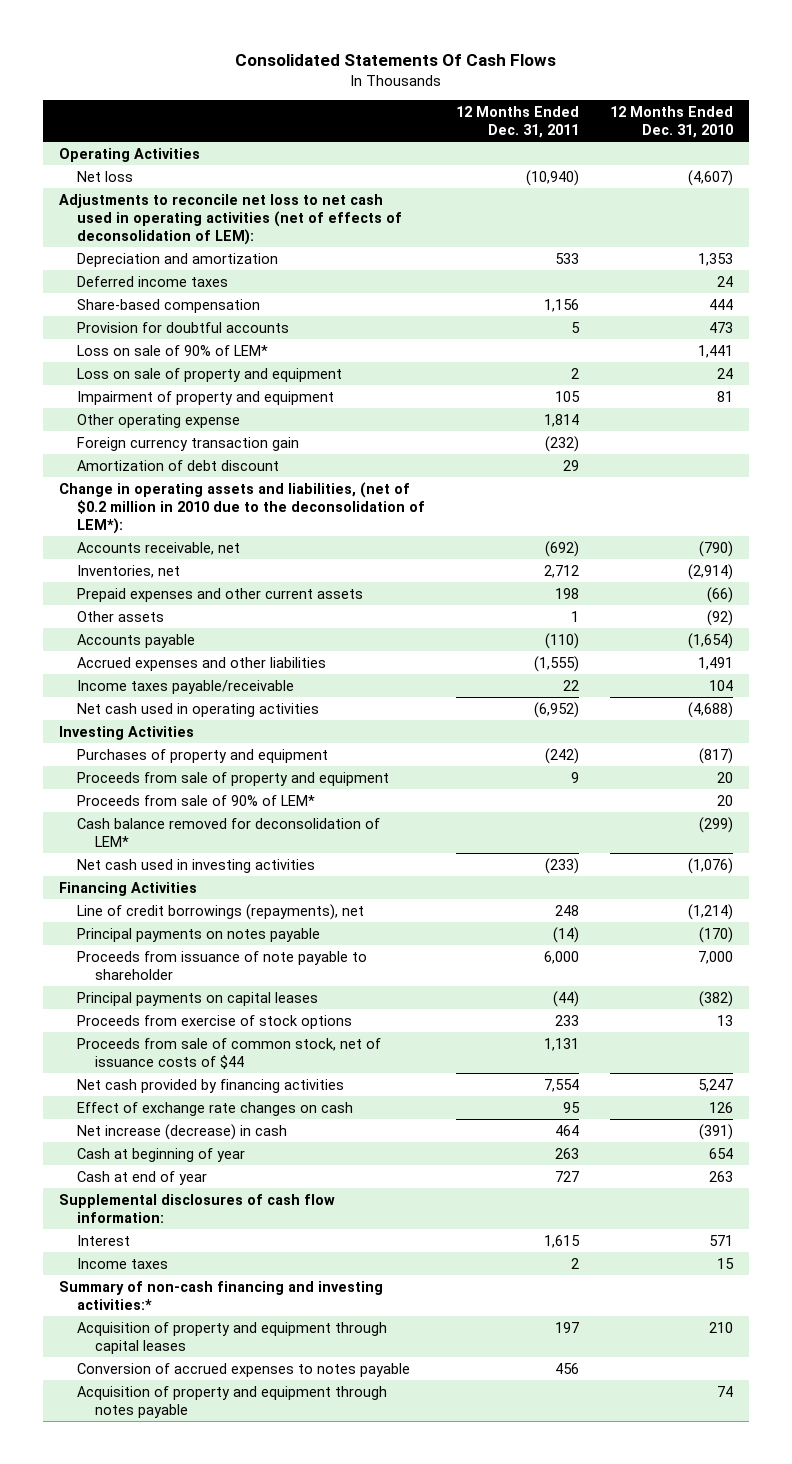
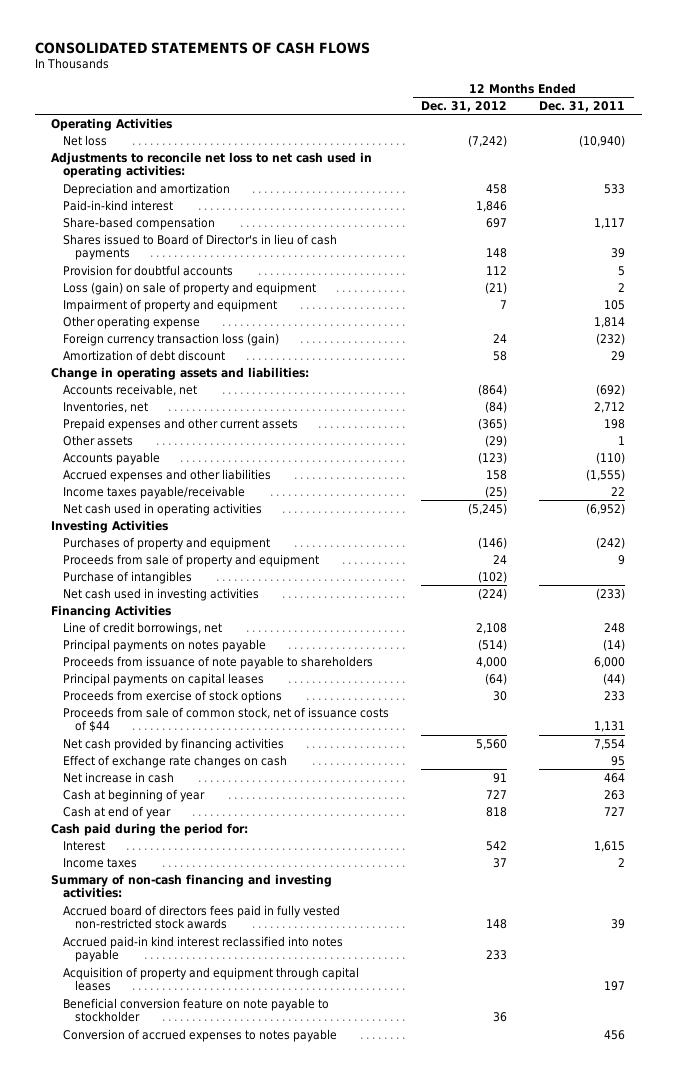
- Consolidated Statements Of Cash Flows
+ CONSOLIDATED STATEMENTS OF CASH FLOWS
- | 12 Months Ended Dec. 31, 2011 | 12 Months Ended Dec. 31, 2010
+ | 12 Months Ended Dec. 31, 2012 | 12 Months Ended Dec. 31, 2011
- Adjustments to reconcile net loss to net cash used in operating activities (net of effects of deconsolidation of LEM):
+ Adjustments to reconcile net loss to net cash used in operating activities:
- Deferred income taxes | | 24
- Share-based compensation | 1,156 | 444
+ Paid-in-kind interest | 1,846 |
+ Share-based compensation | 697 | 1,117
+ Shares issued to Board of Director's in lieu of cash payments | 148 | 39
- Loss on sale of 90% of LEM* | | 1,441
- Loss on sale of property and equipment | 2 | 24
+ Loss (gain) on sale of property and equipment | (21) | 2
- Foreign currency transaction gain | (232) |
+ Foreign currency transaction loss (gain) | 24 | (232)
- Change in operating assets and liabilities, (net of $0.2 million in 2010 due to the deconsolidation of LEM*):
+ Change in operating assets and liabilities:
- Proceeds from sale of 90% of LEM* | | 20
- Cash balance removed for deconsolidation of LEM* | | (299)
+ Purchase of intangibles | (102) |
- Line of credit borrowings (repayments), net | 248 | (1,214)
+ Line of credit borrowings, net | 2,108 | 248
- Proceeds from issuance of note payable to shareholder | 6,000 | 7,000
+ Proceeds from issuance of note payable to shareholders | 4,000 | 6,000
- Net increase (decrease) in cash | 464 | (391)
+ Net increase in cash | 91 | 464
- Supplemental disclosures of cash flow information:
+ Cash paid during the period for:
- Summary of non-cash financing and investing activities:*
+ Summary of non-cash financing and investing activities:
+ Accrued board of directors fees paid in fully vested non-restricted stock awards | 148 | 39
+ Accrued paid-in kind interest reclassified into notes payable | 233 |
+ Beneficial conversion feature on note payable to stockholder | 36 |
- Acquisition of property and equipment through notes payable | | 74

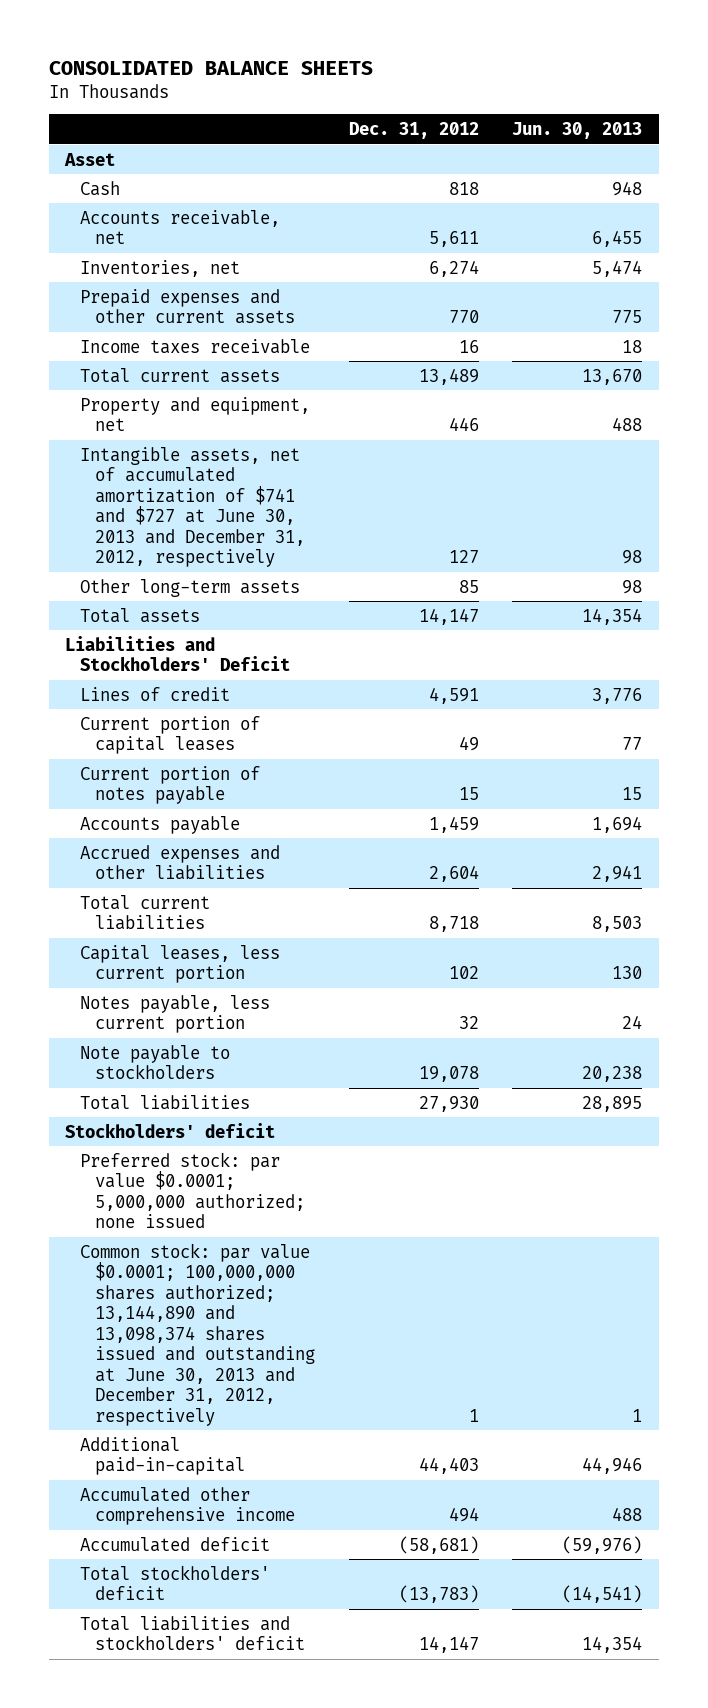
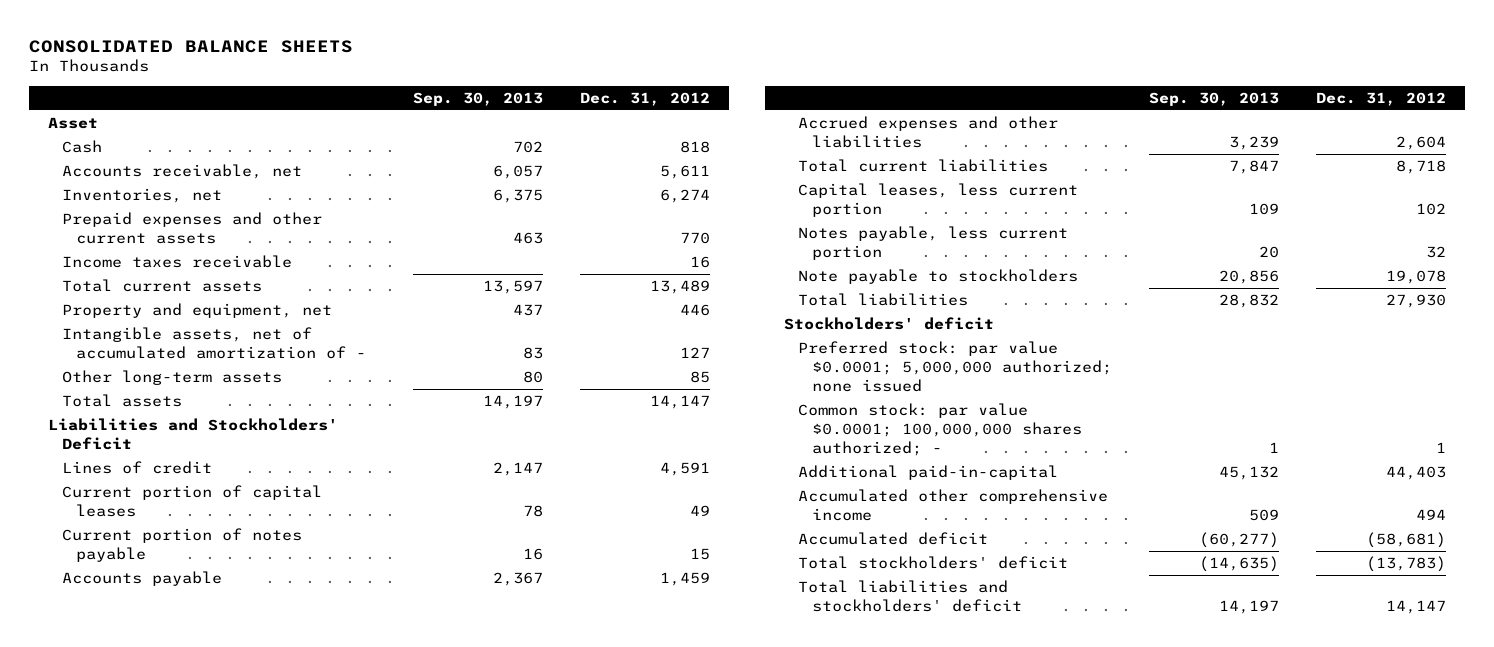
- | Dec. 31, 2012 | Jun. 30, 2013
+ | Sep. 30, 2013 | Dec. 31, 2012
- Intangible assets, net of accumulated amortization of $741 and $727 at June 30, 2013 and December 31, 2012, respectively | 127 | 98
+ Intangible assets, net of accumulated amortization of - | 83 | 127
- Common stock: par value $0.0001; 100,000,000 shares authorized; 13,144,890 and 13,098,374 shares issued and outstanding at June 30, 2013 and December 31, 2012, respectively | 1 | 1
+ Common stock: par value $0.0001; 100,000,000 shares authorized; - | 1 | 1

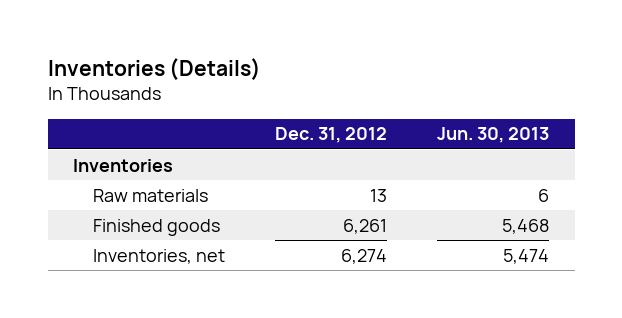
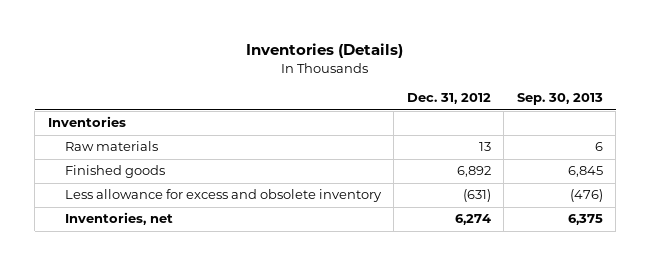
- | Dec. 31, 2012 | Jun. 30, 2013
+ | Dec. 31, 2012 | Sep. 30, 2013
- Finished goods | 6,261 | 5,468
+ Finished goods | 6,892 | 6,845
+ Less allowance for excess and obsolete inventory | (631) | (476)

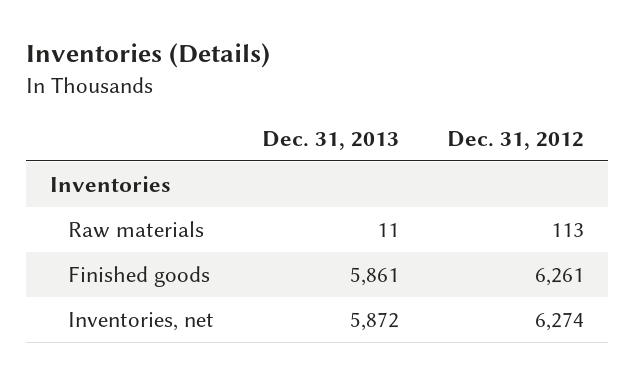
- | Dec. 31, 2012 | Sep. 30, 2013
+ | Dec. 31, 2013 | Dec. 31, 2012
- Raw materials | 13 | 6
- Finished goods | 6,892 | 6,845
- Less allowance for excess and obsolete inventory | (631) | (476)
+ Raw materials | 11 | 113
+ Finished goods | 5,861 | 6,261

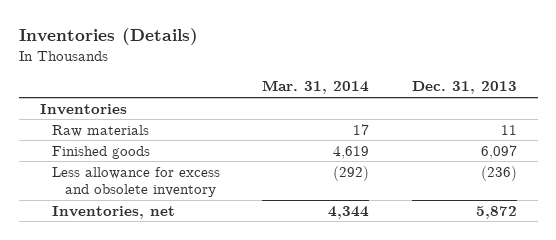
- | Dec. 31, 2013 | Dec. 31, 2012
+ | Mar. 31, 2014 | Dec. 31, 2013
- Finished goods | 5,861 | 6,261
+ Finished goods | 4,619 | 6,097
+ Less allowance for excess and obsolete inventory | (292) | (236)

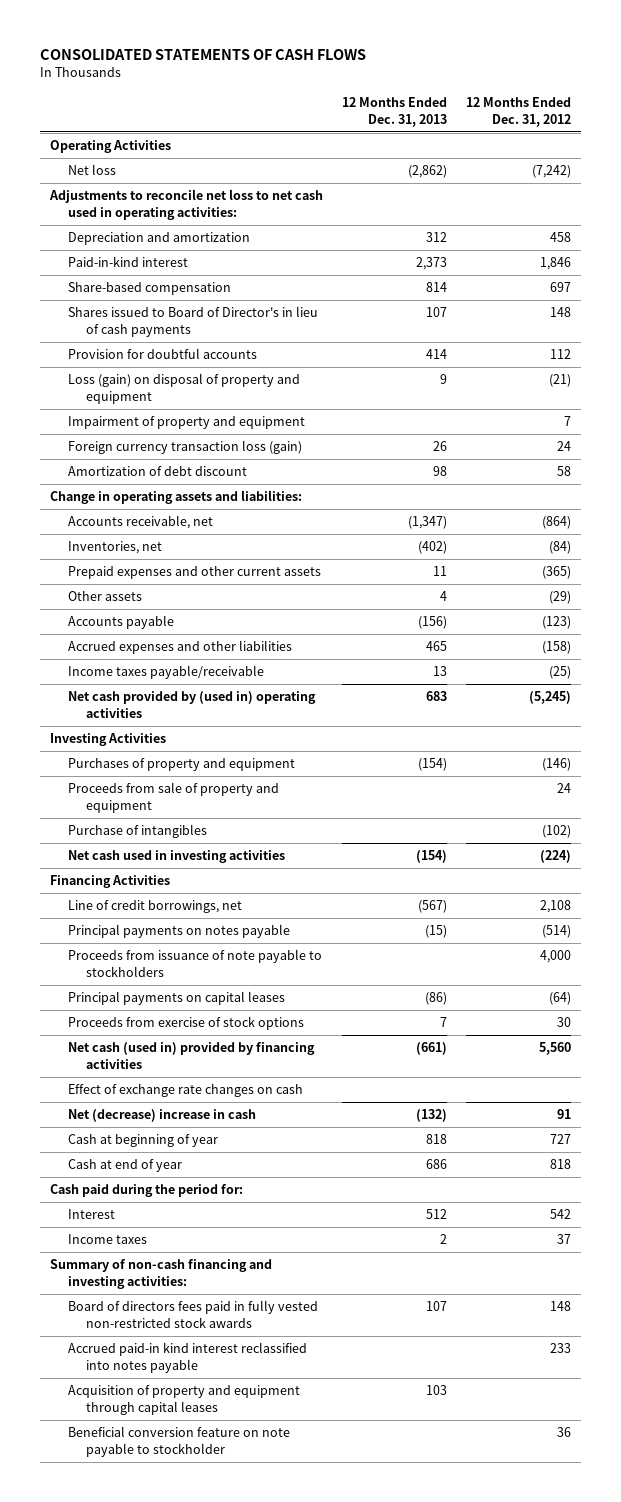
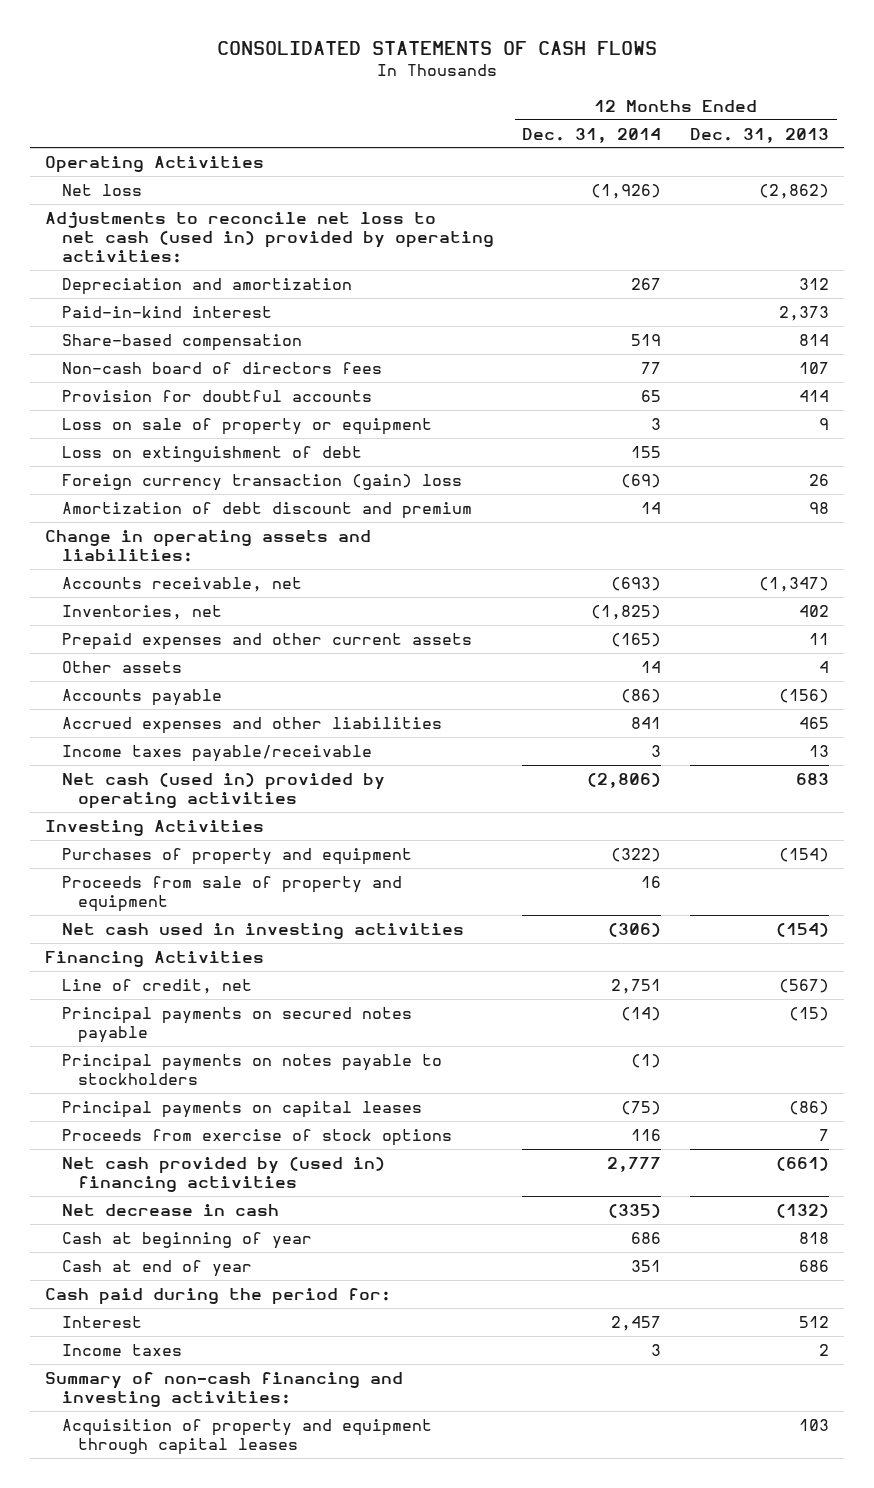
- | 12 Months Ended Dec. 31, 2013 | 12 Months Ended Dec. 31, 2012
+ | 12 Months Ended Dec. 31, 2014 | 12 Months Ended Dec. 31, 2013
- Adjustments to reconcile net loss to net cash used in operating activities:
+ Adjustments to reconcile net loss to net cash (used in) provided by operating activities:
- Shares issued to Board of Director's in lieu of cash payments | 107 | 148
+ Non-cash board of directors fees | 77 | 107
- Loss (gain) on disposal of property and equipment | 9 | (21)
- Impairment of property and equipment | | 7
- Foreign currency transaction loss (gain) | 26 | 24
- Amortization of debt discount | 98 | 58
+ Loss on sale of property or equipment | 3 | 9
+ Loss on extinguishment of debt | 155 |
+ Foreign currency transaction (gain) loss | (69) | 26
+ Amortization of debt discount and premium | 14 | 98
- Inventories, net | (402) | (84)
+ Inventories, net | (1,825) | 402
- Net cash provided by (used in) operating activities | 683 | (5,245)
+ Net cash (used in) provided by operating activities | (2,806) | 683
- Purchase of intangibles | | (102)
- Line of credit borrowings, net | (567) | 2,108
- Principal payments on notes payable | (15) | (514)
- Proceeds from issuance of note payable to stockholders | | 4,000
+ Line of credit, net | 2,751 | (567)
+ Principal payments on secured notes payable | (14) | (15)
+ Principal payments on notes payable to stockholders | (1) |
- Net cash (used in) provided by financing activities | (661) | 5,560
- Effect of exchange rate changes on cash
- Net (decrease) increase in cash | (132) | 91
+ Net cash provided by (used in) financing activities | 2,777 | (661)
+ Net decrease in cash | (335) | (132)
- Board of directors fees paid in fully vested non-restricted stock awards | 107 | 148
- Accrued paid-in kind interest reclassified into notes payable | | 233
- Beneficial conversion feature on note payable to stockholder | | 36

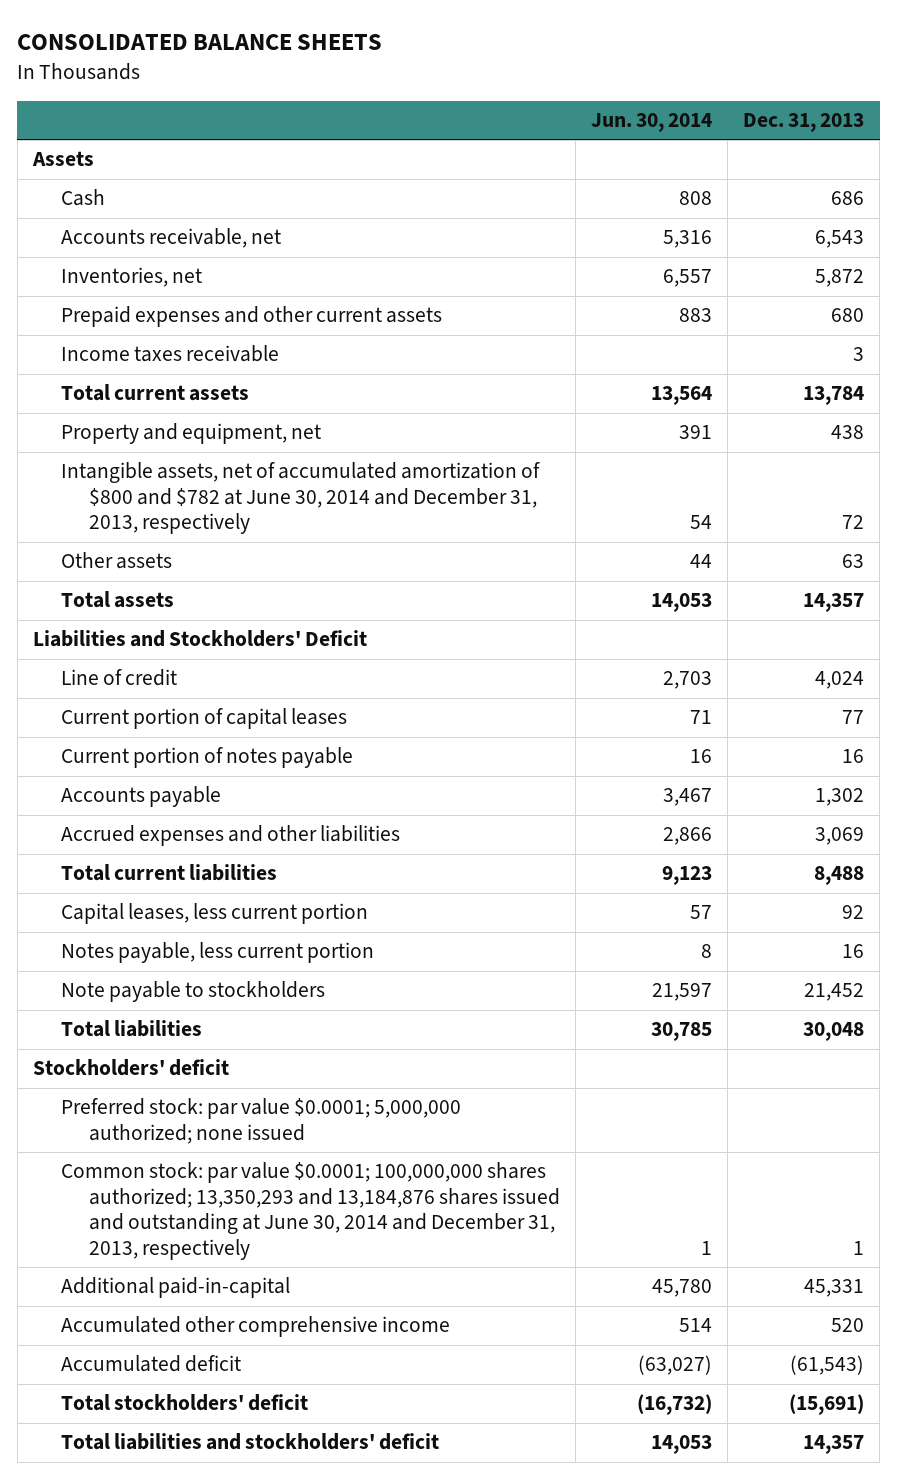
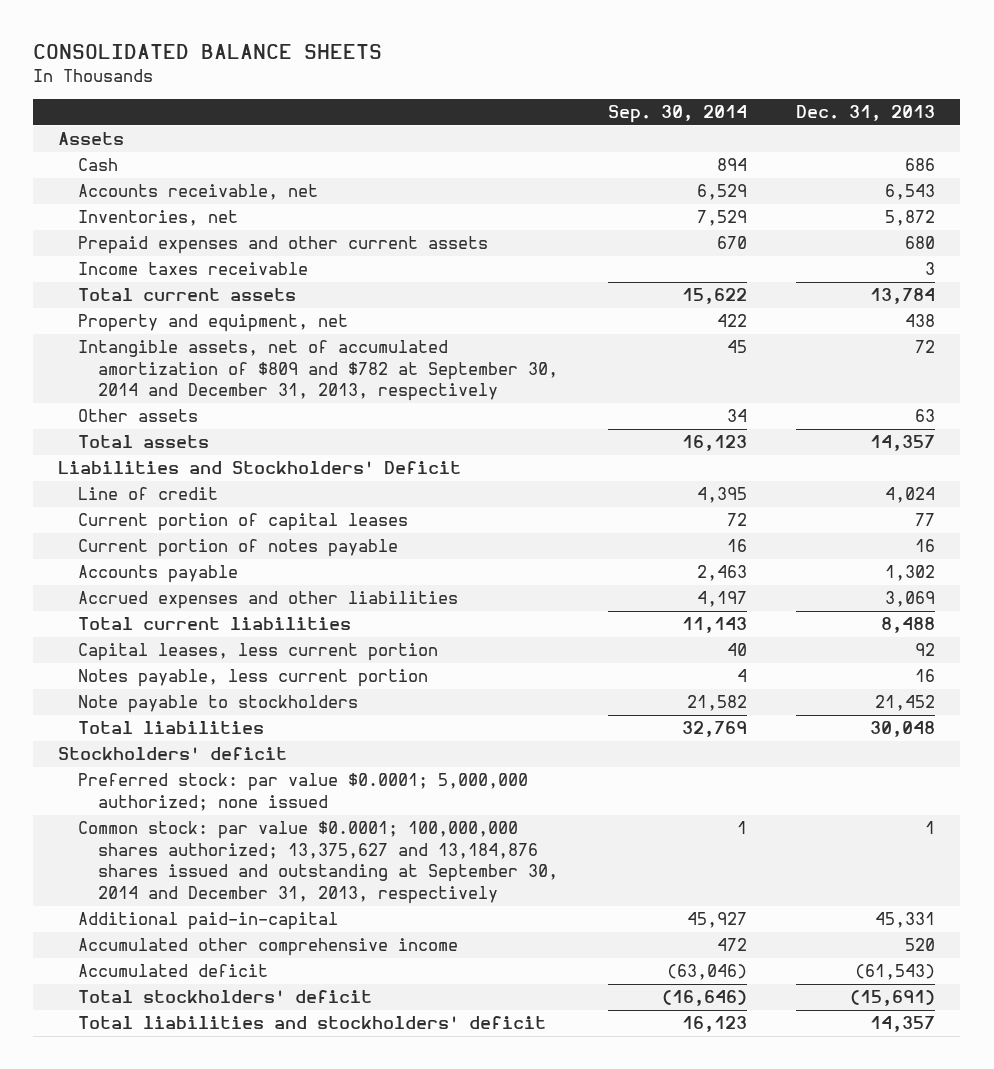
- | Jun. 30, 2014 | Dec. 31, 2013
+ | Sep. 30, 2014 | Dec. 31, 2013
- Intangible assets, net of accumulated amortization of $800 and $782 at June 30, 2014 and December 31, 2013, respectively | 54 | 72
+ Intangible assets, net of accumulated amortization of $809 and $782 at September 30, 2014 and December 31, 2013, respectively | 45 | 72
- Common stock: par value $0.0001; 100,000,000 shares authorized; 13,350,293 and 13,184,876 shares issued and outstanding at June 30, 2014 and December 31, 2013, respectively | 1 | 1
+ Common stock: par value $0.0001; 100,000,000 shares authorized; 13,375,627 and 13,184,876 shares issued and outstanding at September 30, 2014 and December 31, 2013, respectively | 1 | 1

